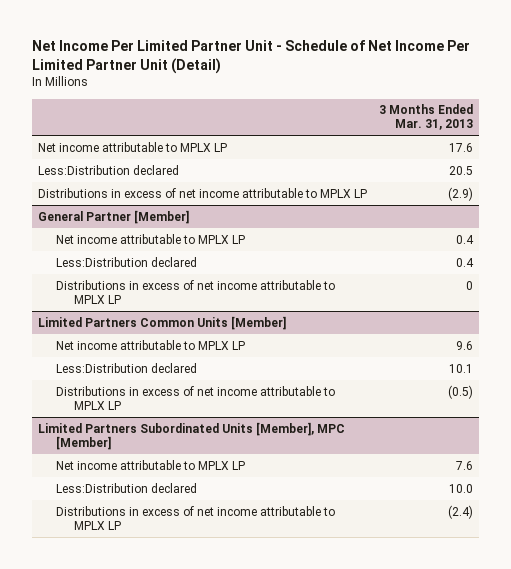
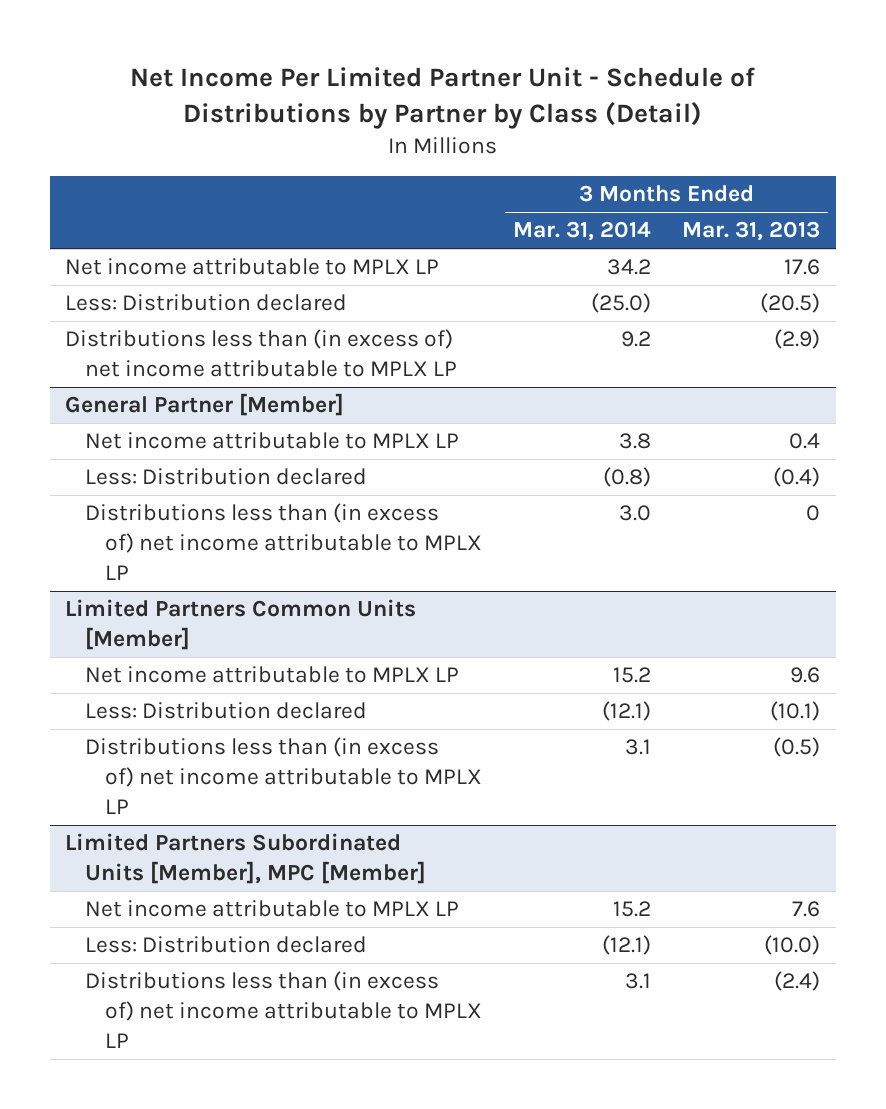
- Net Income Per Limited Partner Unit - Schedule of Net Income Per Limited Partner Unit (Detail)
+ Net Income Per Limited Partner Unit - Schedule of Distributions by Partner by Class (Detail)
- | 3 Months Ended Mar. 31, 2013
+ | 3 Months Ended Mar. 31, 2014 | 3 Months Ended Mar. 31, 2013
- Less:Distribution declared | 20.5
- Distributions in excess of net income attributable to MPLX LP | (2.9)
+ Less: Distribution declared | (25.0) | (20.5)
+ Distributions less than (in excess of) net income attributable to MPLX LP | 9.2 | (2.9)
@ General Partner [Member]
- Less:Distribution declared | 0.4
- Distributions in excess of net income attributable to MPLX LP | 0
+ Less: Distribution declared | (0.8) | (0.4)
+ Distributions less than (in excess of) net income attributable to MPLX LP | 3.0 | 0
@ Limited Partners Common Units [Member]
- Less:Distribution declared | 10.1
- Distributions in excess of net income attributable to MPLX LP | (0.5)
+ Less: Distribution declared | (12.1) | (10.1)
+ Distributions less than (in excess of) net income attributable to MPLX LP | 3.1 | (0.5)
@ Limited Partners Subordinated Units [Member], MPC [Member]
- Less:Distribution declared | 10.0
- Distributions in excess of net income attributable to MPLX LP | (2.4)
+ Less: Distribution declared | (12.1) | (10.0)
+ Distributions less than (in excess of) net income attributable to MPLX LP | 3.1 | (2.4)

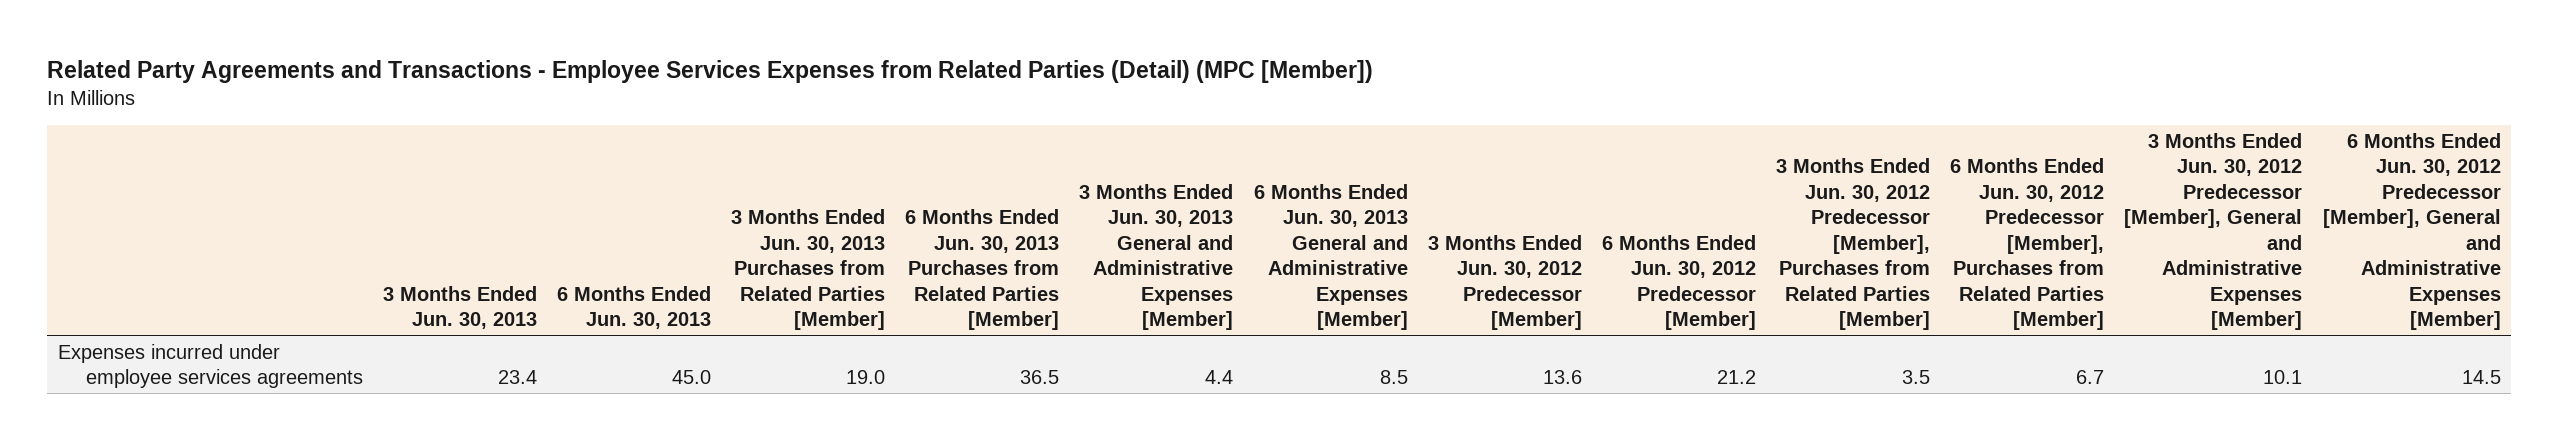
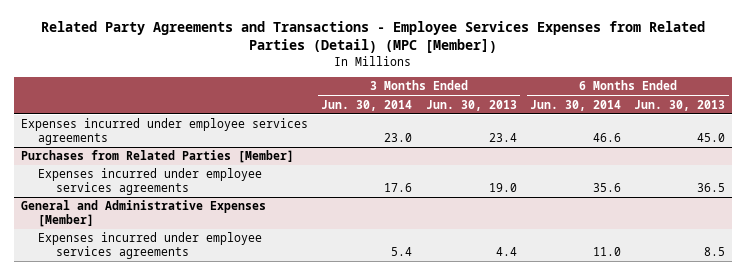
- | 3 Months Ended Jun. 30, 2013 | 6 Months Ended Jun. 30, 2013 | 3 Months Ended Jun. 30, 2013 Purchases from Related Parties [Member] | 6 Months Ended Jun. 30, 2013 Purchases from Related Parties [Member] | 3 Months Ended Jun. 30, 2013 General and Administrative Expenses [Member] | 6 Months Ended Jun. 30, 2013 General and Administrative Expenses [Member] | 3 Months Ended Jun. 30, 2012 Predecessor [Member] | 6 Months Ended Jun. 30, 2012 Predecessor [Member] | 3 Months Ended Jun. 30, 2012 Predecessor [Member], Purchases from Related Parties [Member] | 6 Months Ended Jun. 30, 2012 Predecessor [Member], Purchases from Related Parties [Member] | 3 Months Ended Jun. 30, 2012 Predecessor [Member], General and Administrative Expenses [Member] | 6 Months Ended Jun. 30, 2012 Predecessor [Member], General and Administrative Expenses [Member]
+ | 3 Months Ended Jun. 30, 2014 | 3 Months Ended Jun. 30, 2013 | 6 Months Ended Jun. 30, 2014 | 6 Months Ended Jun. 30, 2013
+ Purchases from Related Parties [Member]
+ Expenses incurred under employee services agreements | 17.6 | 19.0 | 35.6 | 36.5
+ General and Administrative Expenses [Member]
+ Expenses incurred under employee services agreements | 5.4 | 4.4 | 11.0 | 8.5

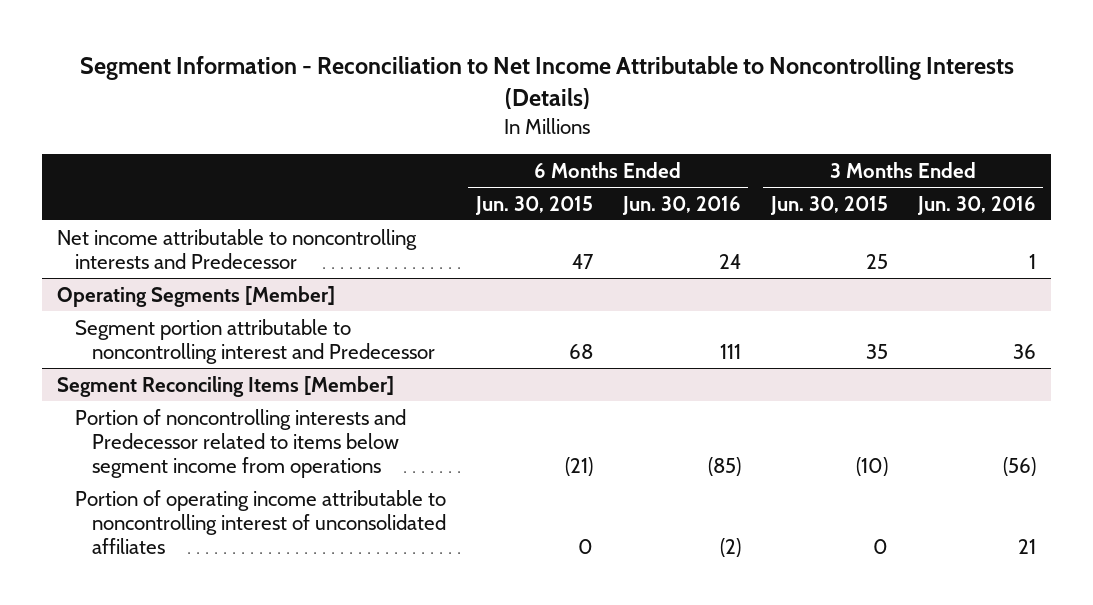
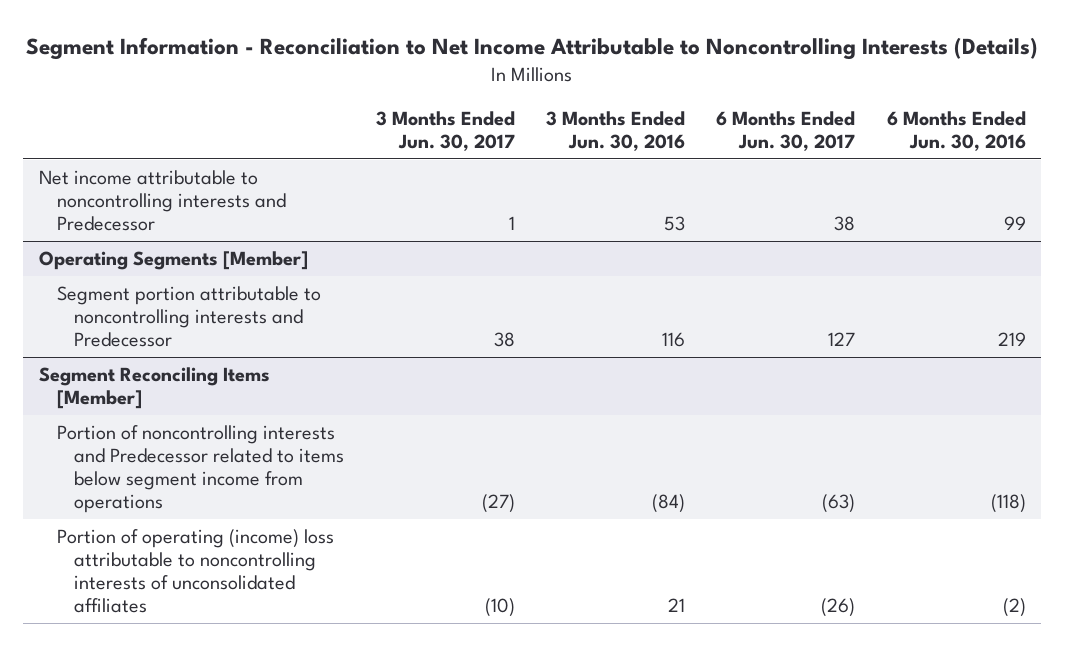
- | 6 Months Ended Jun. 30, 2015 | 6 Months Ended Jun. 30, 2016 | 3 Months Ended Jun. 30, 2015 | 3 Months Ended Jun. 30, 2016
+ | 3 Months Ended Jun. 30, 2017 | 3 Months Ended Jun. 30, 2016 | 6 Months Ended Jun. 30, 2017 | 6 Months Ended Jun. 30, 2016
- Net income attributable to noncontrolling interests and Predecessor | 47 | 24 | 25 | 1
+ Net income attributable to noncontrolling interests and Predecessor | 1 | 53 | 38 | 99
@ Operating Segments [Member]
- Segment portion attributable to noncontrolling interest and Predecessor | 68 | 111 | 35 | 36
+ Segment portion attributable to noncontrolling interests and Predecessor | 38 | 116 | 127 | 219
@ Segment Reconciling Items [Member]
- Portion of noncontrolling interests and Predecessor related to items below segment income from operations | (21) | (85) | (10) | (56)
- Portion of operating income attributable to noncontrolling interest of unconsolidated affiliates | 0 | (2) | 0 | 21
+ Portion of noncontrolling interests and Predecessor related to items below segment income from operations | (27) | (84) | (63) | (118)
+ Portion of operating (income) loss attributable to noncontrolling interests of unconsolidated affiliates | (10) | 21 | (26) | (2)

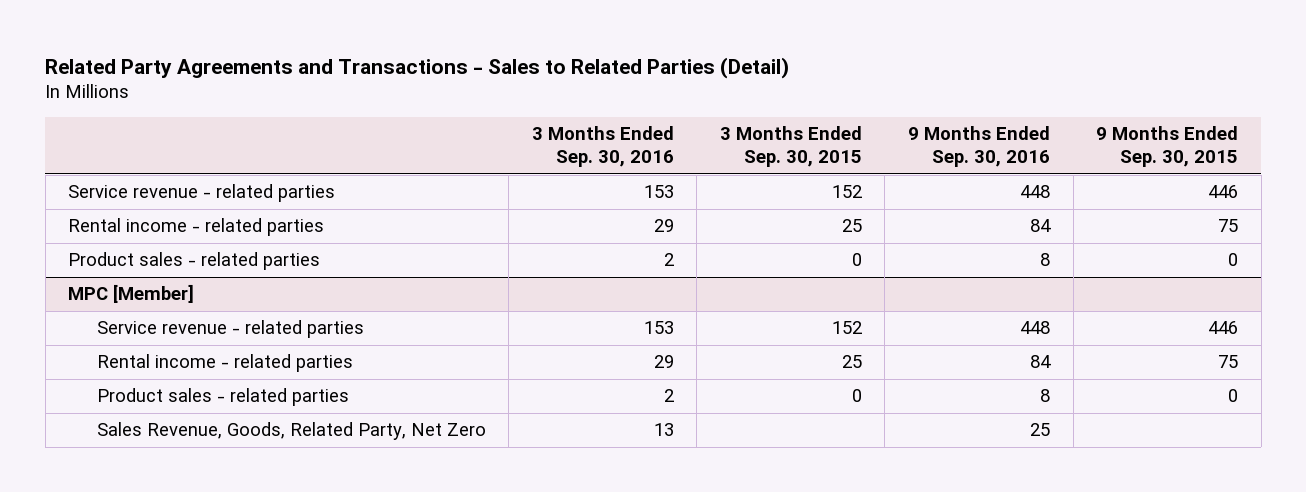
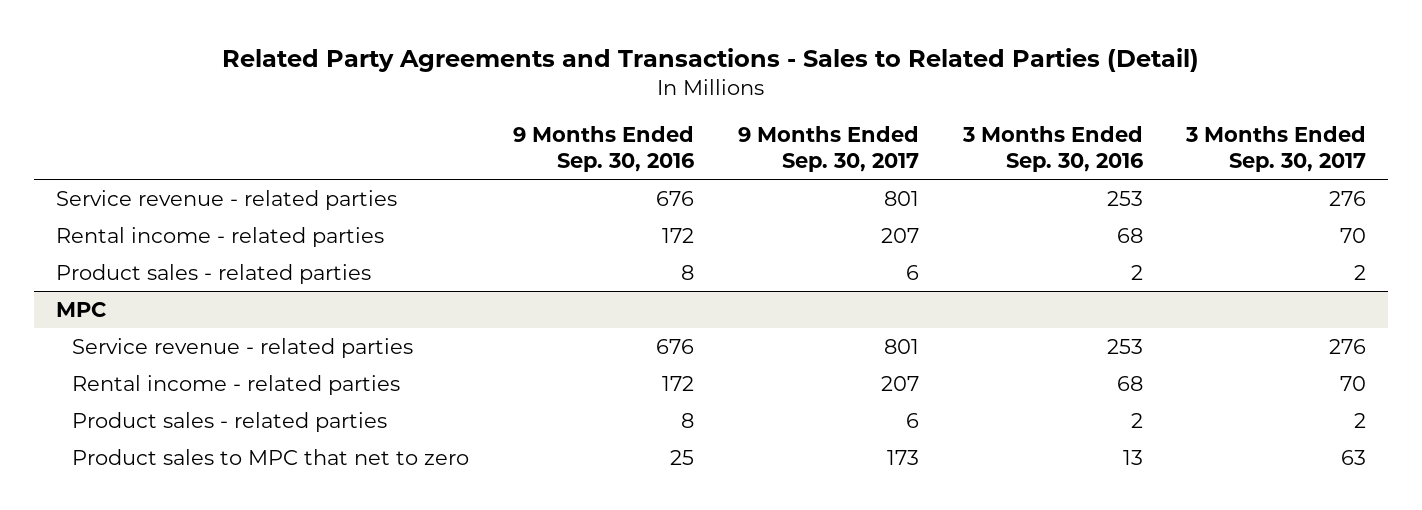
- | 3 Months Ended Sep. 30, 2016 | 3 Months Ended Sep. 30, 2015 | 9 Months Ended Sep. 30, 2016 | 9 Months Ended Sep. 30, 2015
+ | 9 Months Ended Sep. 30, 2016 | 9 Months Ended Sep. 30, 2017 | 3 Months Ended Sep. 30, 2016 | 3 Months Ended Sep. 30, 2017
- Service revenue - related parties | 153 | 152 | 448 | 446
- Rental income - related parties | 29 | 25 | 84 | 75
+ Service revenue - related parties | 676 | 801 | 253 | 276
+ Rental income - related parties | 172 | 207 | 68 | 70
- MPC [Member]
- Service revenue - related parties | 153 | 152 | 448 | 446
- Rental income - related parties | 29 | 25 | 84 | 75
+ MPC
+ Service revenue - related parties | 676 | 801 | 253 | 276
+ Rental income - related parties | 172 | 207 | 68 | 70
- Sales Revenue, Goods, Related Party, Net Zero | 13 | | 25 |
+ Product sales to MPC that net to zero | 25 | 173 | 13 | 63

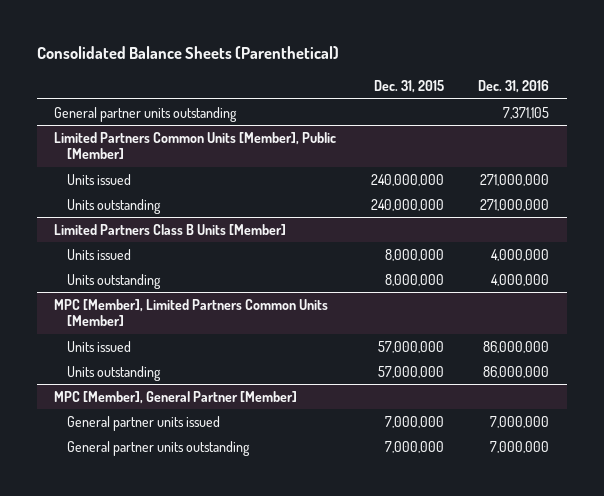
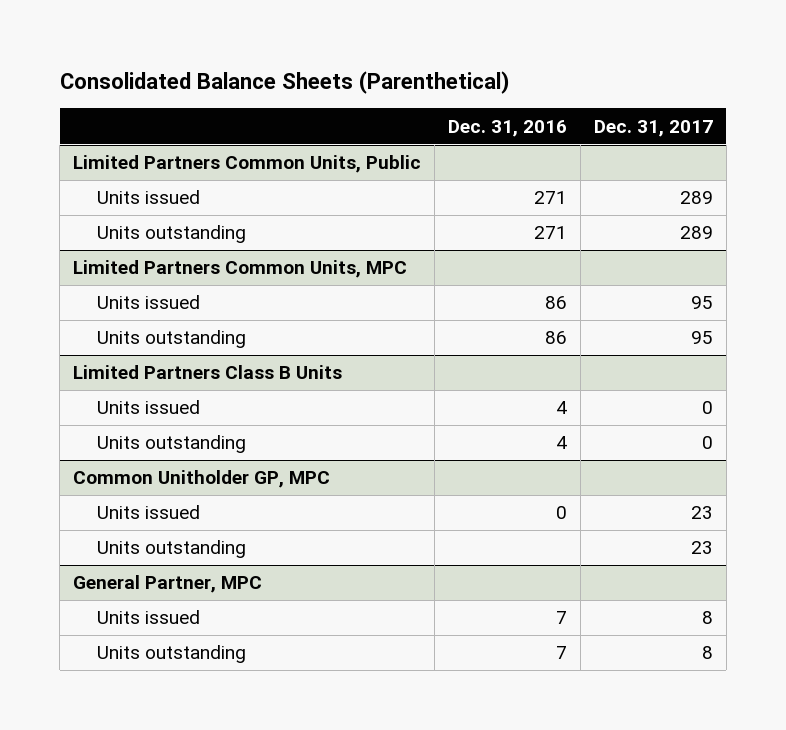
- | Dec. 31, 2015 | Dec. 31, 2016
+ | Dec. 31, 2016 | Dec. 31, 2017
- General partner units outstanding | | 7,371,105
- Limited Partners Common Units [Member], Public [Member]
- Units issued | 240,000,000 | 271,000,000
- Units outstanding | 240,000,000 | 271,000,000
- Limited Partners Class B Units [Member]
- Units issued | 8,000,000 | 4,000,000
- Units outstanding | 8,000,000 | 4,000,000
- MPC [Member], Limited Partners Common Units [Member]
- Units issued | 57,000,000 | 86,000,000
- Units outstanding | 57,000,000 | 86,000,000
- MPC [Member], General Partner [Member]
- General partner units issued | 7,000,000 | 7,000,000
- General partner units outstanding | 7,000,000 | 7,000,000
+ Limited Partners Common Units, Public
+ Units issued | 271 | 289
+ Units outstanding | 271 | 289
+ Limited Partners Common Units, MPC
+ Units issued | 86 | 95
+ Units outstanding | 86 | 95
+ Limited Partners Class B Units
+ Units issued | 4 | 0
+ Units outstanding | 4 | 0
+ Common Unitholder GP, MPC
+ Units issued | 0 | 23
+ Units outstanding | | 23
+ General Partner, MPC
+ Units issued | 7 | 8
+ Units outstanding | 7 | 8

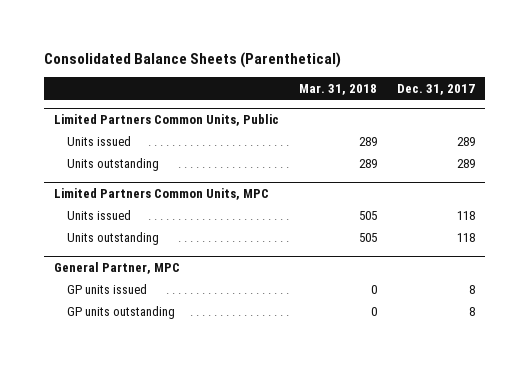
- | Dec. 31, 2016 | Dec. 31, 2017
+ | Mar. 31, 2018 | Dec. 31, 2017
@ Limited Partners Common Units, MPC
- Units issued | 86 | 95
- Units outstanding | 86 | 95
- Limited Partners Class B Units
- Units issued | 4 | 0
- Units outstanding | 4 | 0
- Common Unitholder GP, MPC
- Units issued | 0 | 23
- Units outstanding | | 23
@ Limited Partners Common Units, MPC
+ Units issued | 505 | 118
+ Units outstanding | 505 | 118
@ General Partner, MPC
- Units issued | 7 | 8
- Units outstanding | 7 | 8
+ GP units issued | 0 | 8
+ GP units outstanding | 0 | 8

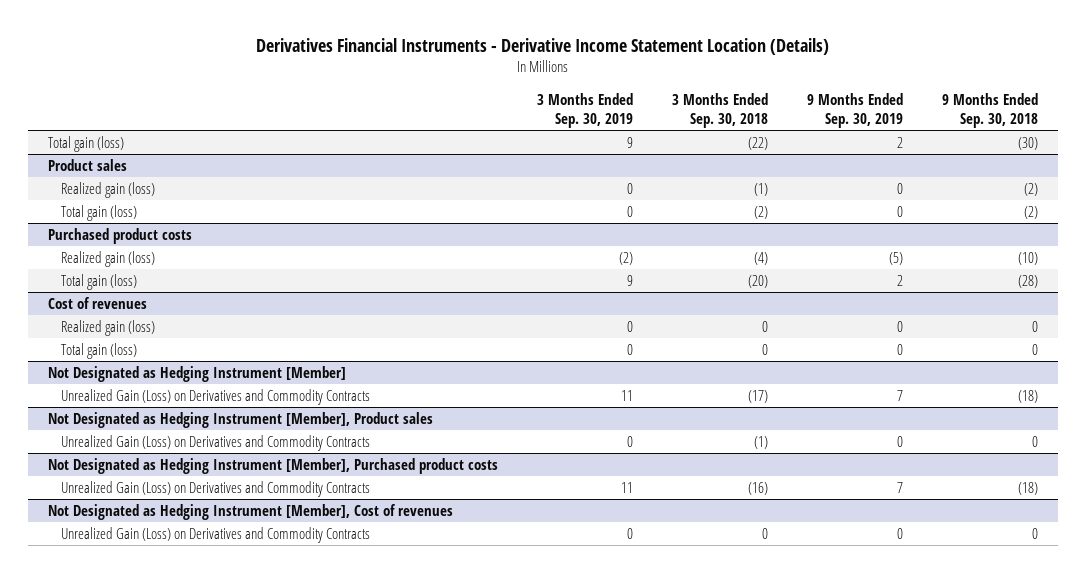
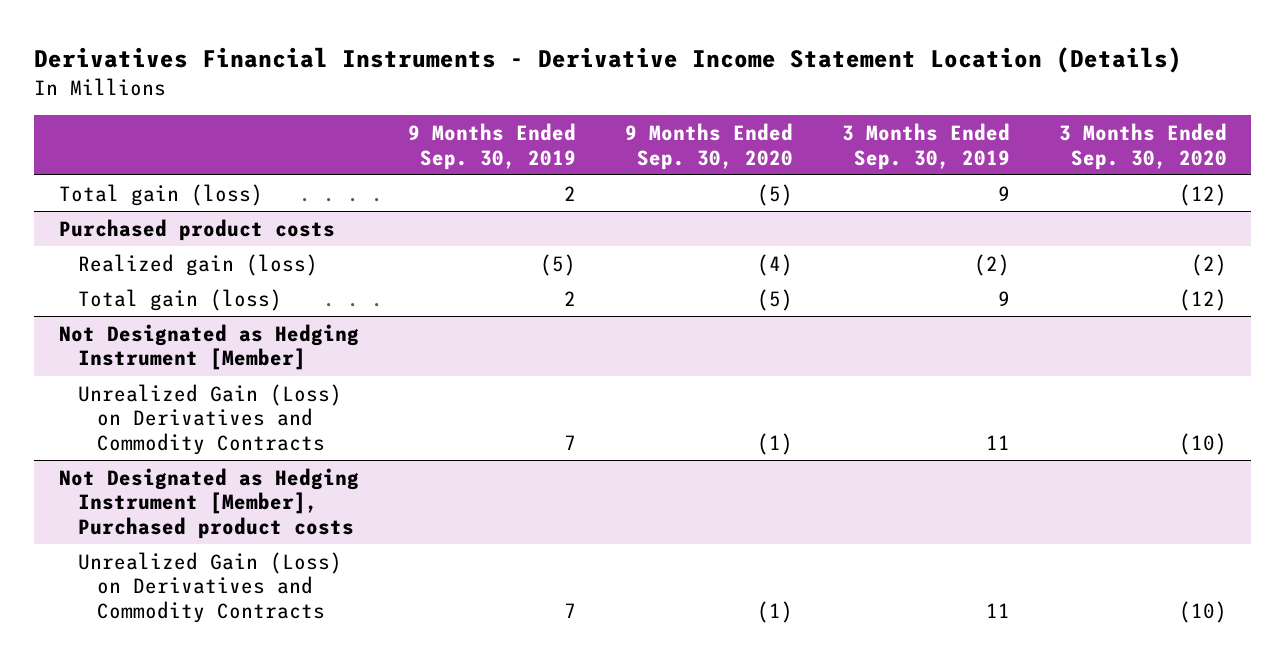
- | 3 Months Ended Sep. 30, 2019 | 3 Months Ended Sep. 30, 2018 | 9 Months Ended Sep. 30, 2019 | 9 Months Ended Sep. 30, 2018
+ | 9 Months Ended Sep. 30, 2019 | 9 Months Ended Sep. 30, 2020 | 3 Months Ended Sep. 30, 2019 | 3 Months Ended Sep. 30, 2020
- Product sales
- Realized gain (loss) | 0 | (1) | 0 | (2)
- Total gain (loss) | 0 | (2) | 0 | (2)
- Cost of revenues
- Realized gain (loss) | 0 | 0 | 0 | 0
- Total gain (loss) | 0 | 0 | 0 | 0
- Not Designated as Hedging Instrument [Member], Product sales
- Unrealized Gain (Loss) on Derivatives and Commodity Contracts | 0 | (1) | 0 | 0
- Not Designated as Hedging Instrument [Member], Cost of revenues
- Unrealized Gain (Loss) on Derivatives and Commodity Contracts | 0 | 0 | 0 | 0

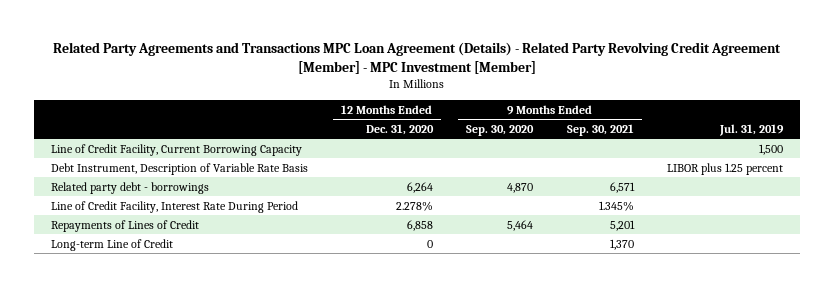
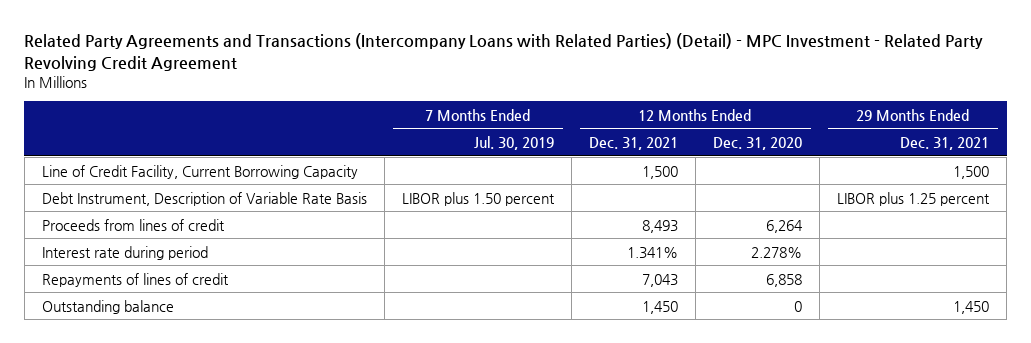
- Related Party Agreements and Transactions MPC Loan Agreement (Details) - Related Party Revolving Credit Agreement [Member] - MPC Investment [Member]
+ Related Party Agreements and Transactions (Intercompany Loans with Related Parties) (Detail) - MPC Investment - Related Party Revolving Credit Agreement
- | 12 Months Ended Dec. 31, 2020 | 9 Months Ended Sep. 30, 2020 | 9 Months Ended Sep. 30, 2021 | Jul. 31, 2019
+ | 7 Months Ended Jul. 30, 2019 | 12 Months Ended Dec. 31, 2021 | 12 Months Ended Dec. 31, 2020 | 29 Months Ended Dec. 31, 2021
- Related party debt - borrowings | 6,264 | 4,870 | 6,571 |
- Line of Credit Facility, Interest Rate During Period | 2.278% | | 1.345% |
- Repayments of Lines of Credit | 6,858 | 5,464 | 5,201 |
- Long-term Line of Credit | 0 | | 1,370 |
+ Proceeds from lines of credit | | 8,493 | 6,264 |
+ Interest rate during period | | 1.341% | 2.278% |
+ Repayments of lines of credit | | 7,043 | 6,858 |
+ Outstanding balance | | 1,450 | 0 | 1,450

